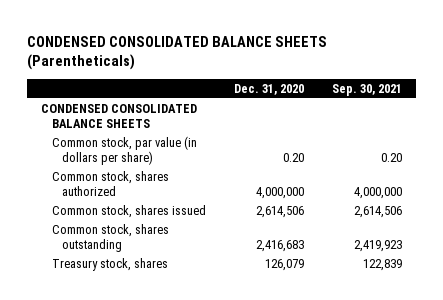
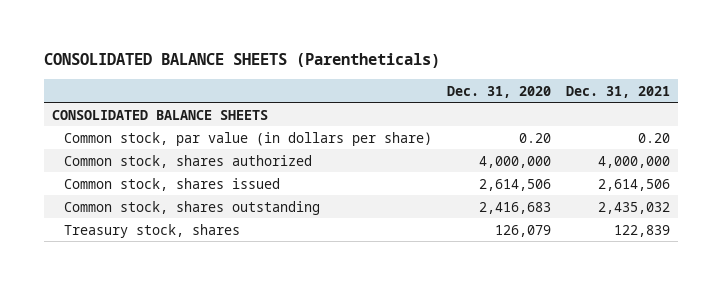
- CONDENSED CONSOLIDATED BALANCE SHEETS (Parentheticals)
+ CONSOLIDATED BALANCE SHEETS (Parentheticals)
- | Dec. 31, 2020 | Sep. 30, 2021
+ | Dec. 31, 2020 | Dec. 31, 2021
- CONDENSED CONSOLIDATED BALANCE SHEETS
+ CONSOLIDATED BALANCE SHEETS

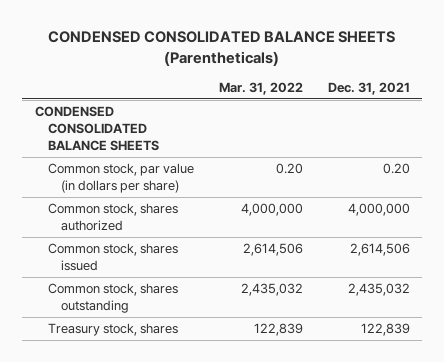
- CONSOLIDATED BALANCE SHEETS (Parentheticals)
+ CONDENSED CONSOLIDATED BALANCE SHEETS (Parentheticals)
- | Dec. 31, 2020 | Dec. 31, 2021
+ | Mar. 31, 2022 | Dec. 31, 2021
- CONSOLIDATED BALANCE SHEETS
+ CONDENSED CONSOLIDATED BALANCE SHEETS

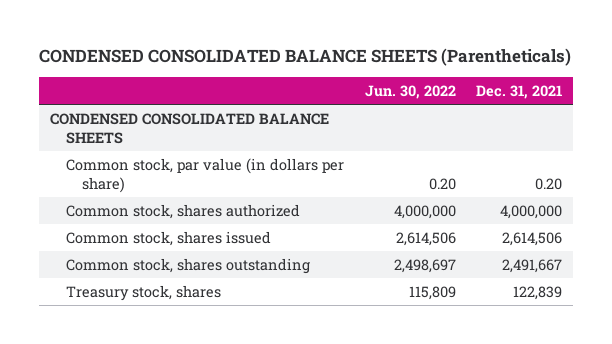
- | Mar. 31, 2022 | Dec. 31, 2021
+ | Jun. 30, 2022 | Dec. 31, 2021
- Common stock, shares outstanding | 2,435,032 | 2,435,032
+ Common stock, shares outstanding | 2,498,697 | 2,491,667

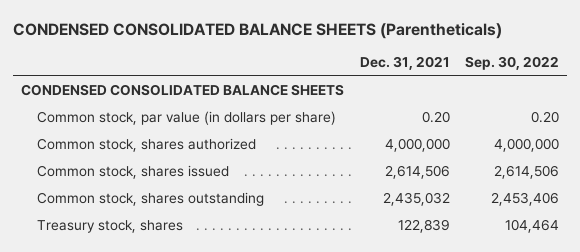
- | Jun. 30, 2022 | Dec. 31, 2021
+ | Dec. 31, 2021 | Sep. 30, 2022
- Common stock, shares outstanding | 2,498,697 | 2,491,667
+ Common stock, shares outstanding | 2,435,032 | 2,453,406

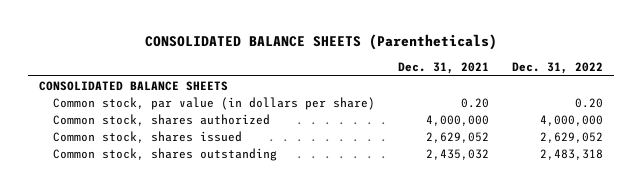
- CONDENSED CONSOLIDATED BALANCE SHEETS (Parentheticals)
+ CONSOLIDATED BALANCE SHEETS (Parentheticals)
- | Dec. 31, 2021 | Sep. 30, 2022
+ | Dec. 31, 2021 | Dec. 31, 2022
- CONDENSED CONSOLIDATED BALANCE SHEETS
+ CONSOLIDATED BALANCE SHEETS
- Common stock, shares issued | 2,614,506 | 2,614,506
+ Common stock, shares issued | 2,629,052 | 2,629,052
- Treasury stock, shares | 122,839 | 104,464

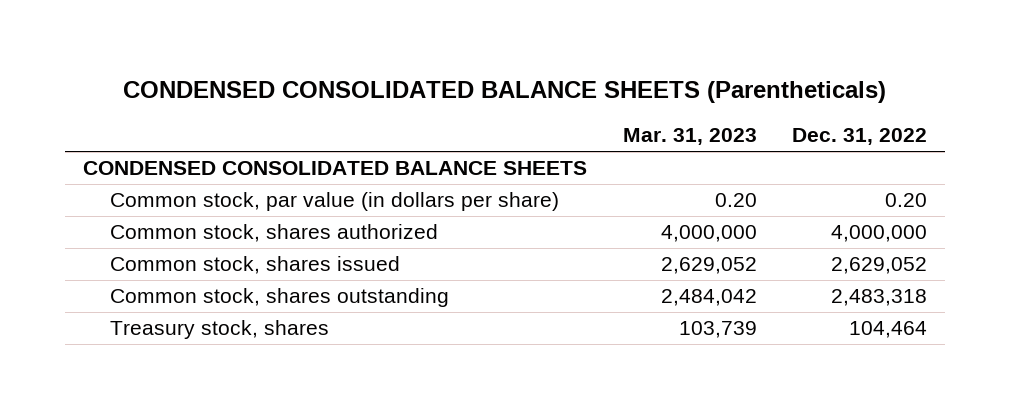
- CONSOLIDATED BALANCE SHEETS (Parentheticals)
+ CONDENSED CONSOLIDATED BALANCE SHEETS (Parentheticals)
- | Dec. 31, 2021 | Dec. 31, 2022
+ | Mar. 31, 2023 | Dec. 31, 2022
- CONSOLIDATED BALANCE SHEETS
+ CONDENSED CONSOLIDATED BALANCE SHEETS
+ Treasury stock, shares | 103,739 | 104,464

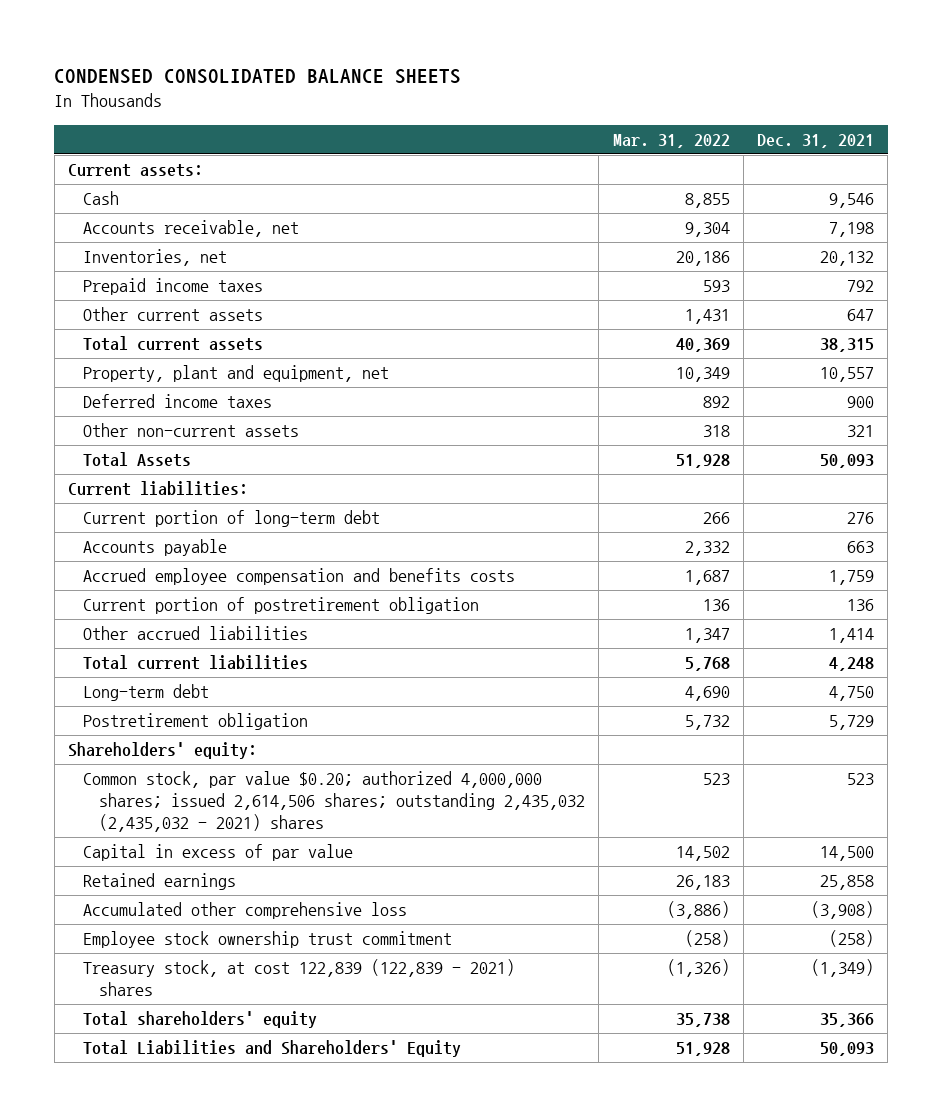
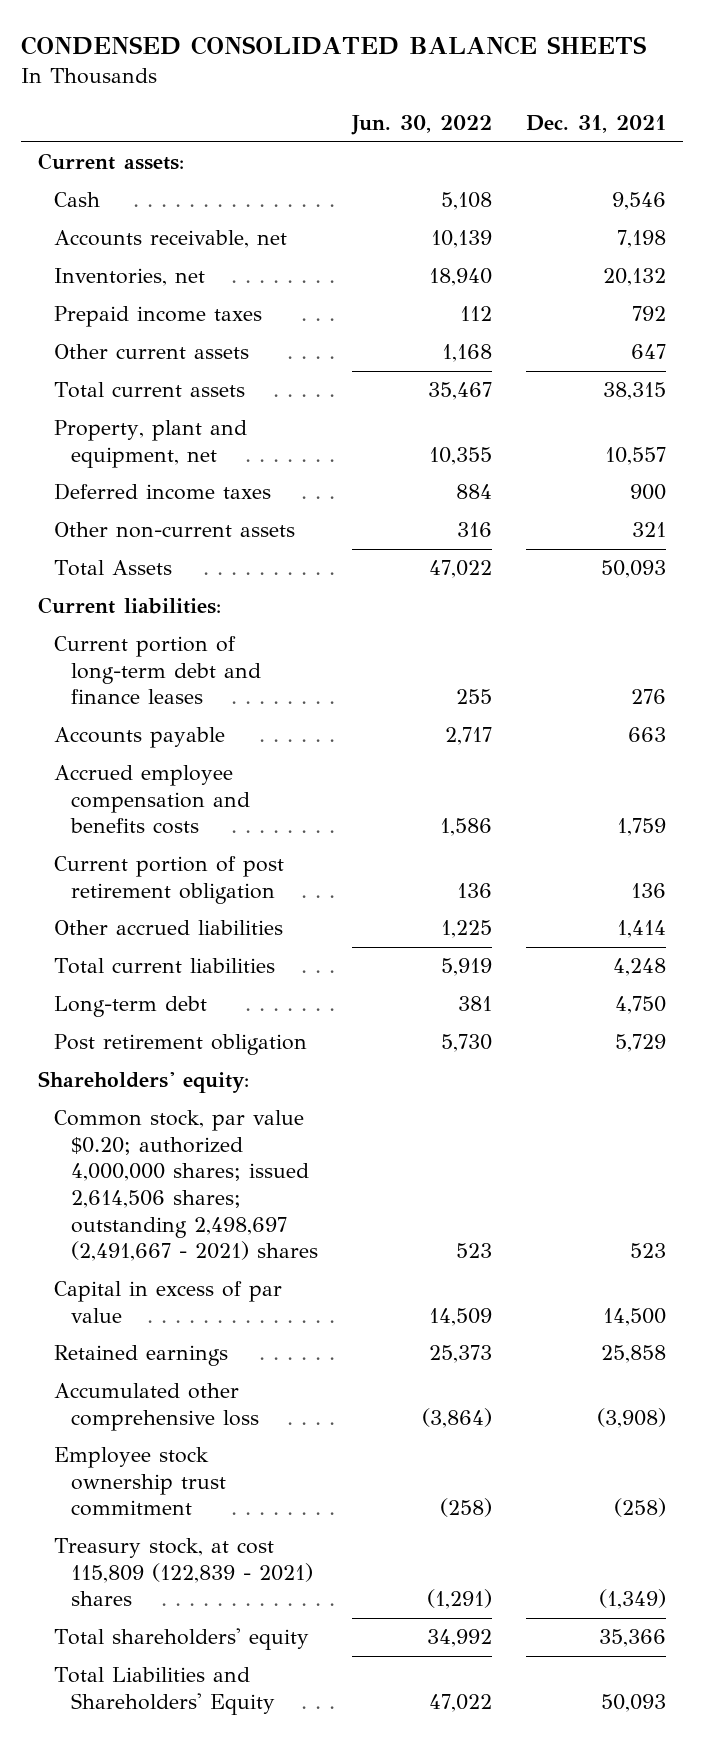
- | Mar. 31, 2022 | Dec. 31, 2021
+ | Jun. 30, 2022 | Dec. 31, 2021
- Current portion of long-term debt | 266 | 276
+ Current portion of long-term debt and finance leases | 255 | 276
- Current portion of postretirement obligation | 136 | 136
+ Current portion of post retirement obligation | 136 | 136
- Postretirement obligation | 5,732 | 5,729
+ Post retirement obligation | 5,730 | 5,729
- Common stock, par value $0.20; authorized 4,000,000 shares; issued 2,614,506 shares; outstanding 2,435,032 (2,435,032 - 2021) shares | 523 | 523
+ Common stock, par value $0.20; authorized 4,000,000 shares; issued 2,614,506 shares; outstanding 2,498,697 (2,491,667 - 2021) shares | 523 | 523
- Treasury stock, at cost 122,839 (122,839 - 2021) shares | (1,326) | (1,349)
+ Treasury stock, at cost 115,809 (122,839 - 2021) shares | (1,291) | (1,349)

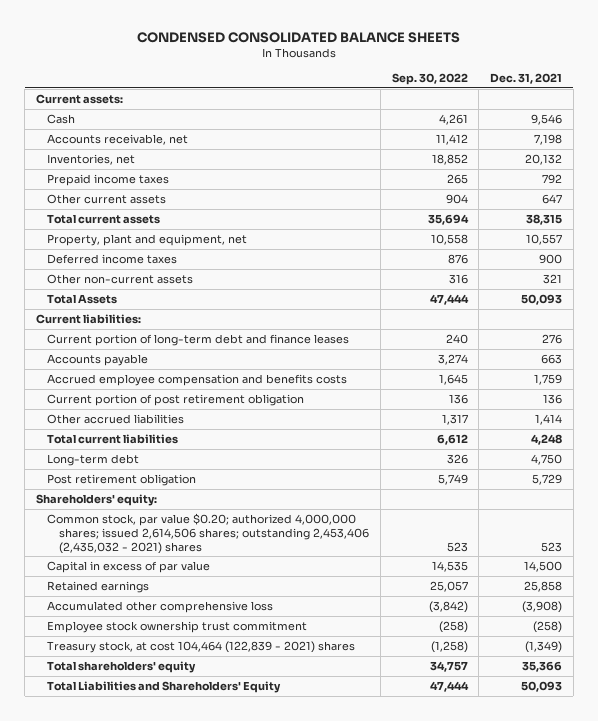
- | Jun. 30, 2022 | Dec. 31, 2021
+ | Sep. 30, 2022 | Dec. 31, 2021
- Common stock, par value $0.20; authorized 4,000,000 shares; issued 2,614,506 shares; outstanding 2,498,697 (2,491,667 - 2021) shares | 523 | 523
+ Common stock, par value $0.20; authorized 4,000,000 shares; issued 2,614,506 shares; outstanding 2,453,406 (2,435,032 - 2021) shares | 523 | 523
- Treasury stock, at cost 115,809 (122,839 - 2021) shares | (1,291) | (1,349)
+ Treasury stock, at cost 104,464 (122,839 - 2021) shares | (1,258) | (1,349)

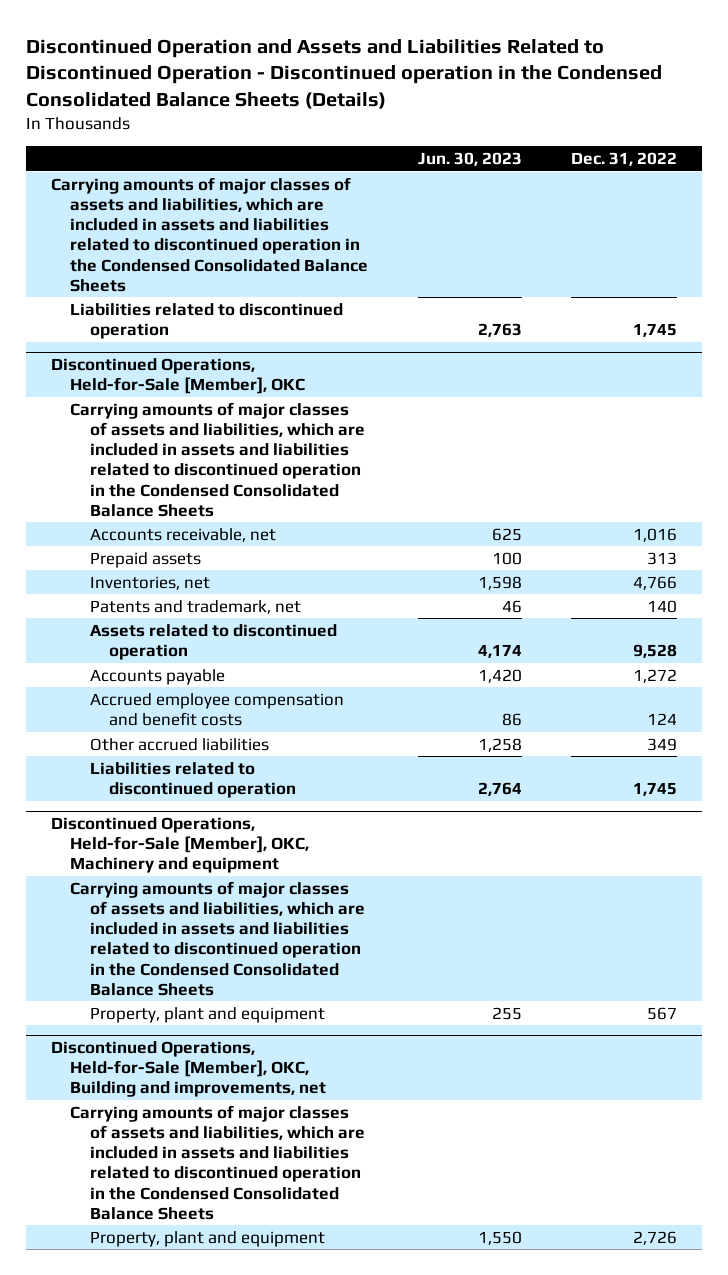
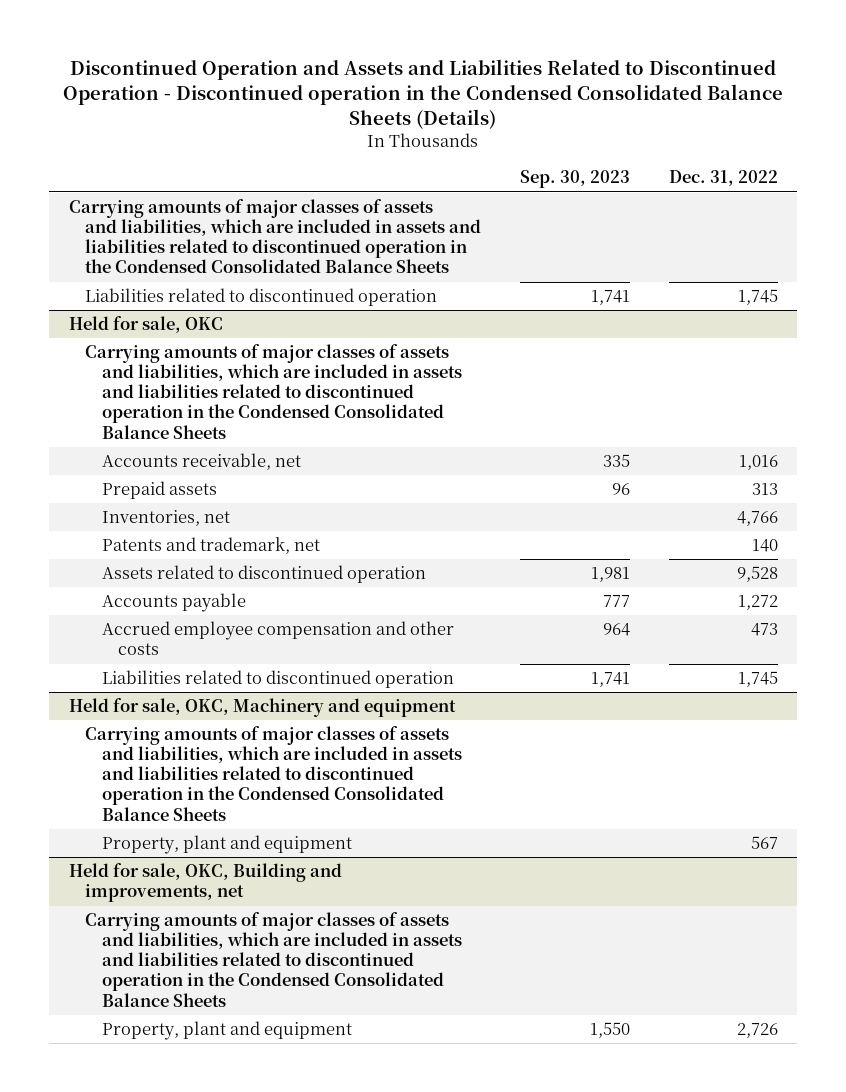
- | Jun. 30, 2023 | Dec. 31, 2022
+ | Sep. 30, 2023 | Dec. 31, 2022
- Discontinued Operations, Held-for-Sale [Member], OKC
+ Held for sale, OKC
- Accrued employee compensation and benefit costs | 86 | 124
- Other accrued liabilities | 1,258 | 349
+ Accrued employee compensation and other costs | 964 | 473
- Discontinued Operations, Held-for-Sale [Member], OKC, Machinery and equipment
+ Held for sale, OKC, Machinery and equipment
- Discontinued Operations, Held-for-Sale [Member], OKC, Building and improvements, net
+ Held for sale, OKC, Building and improvements, net

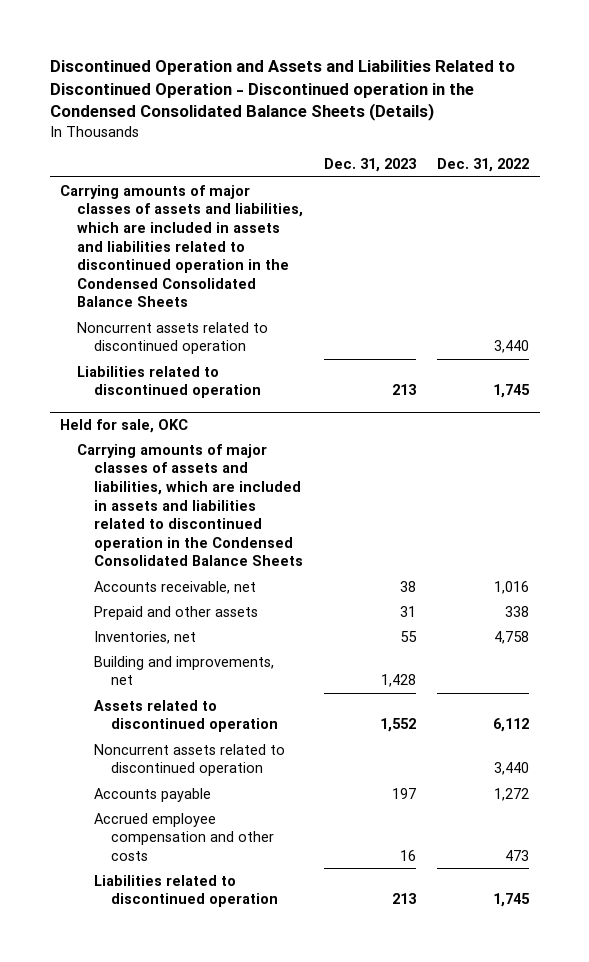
- | Sep. 30, 2023 | Dec. 31, 2022
+ | Dec. 31, 2023 | Dec. 31, 2022
+ Noncurrent assets related to discontinued operation | | 3,440
@ Held for sale, OKC
- Prepaid assets | 96 | 313
- Inventories, net | | 4,766
- Patents and trademark, net | | 140
- Assets related to discontinued operation | 1,981 | 9,528
+ Prepaid and other assets | 31 | 338
+ Inventories, net | 55 | 4,758
+ Building and improvements, net | 1,428 |
+ Assets related to discontinued operation | 1,552 | 6,112
+ Noncurrent assets related to discontinued operation | | 3,440
- Held for sale, OKC, Machinery and equipment
- Carrying amounts of major classes of assets and liabilities, which are included in assets and liabilities related to discontinued operation in the Condensed Consolidated Balance Sheets
- Property, plant and equipment | | 567
- Held for sale, OKC, Building and improvements, net
- Carrying amounts of major classes of assets and liabilities, which are included in assets and liabilities related to discontinued operation in the Condensed Consolidated Balance Sheets
- Property, plant and equipment | 1,550 | 2,726

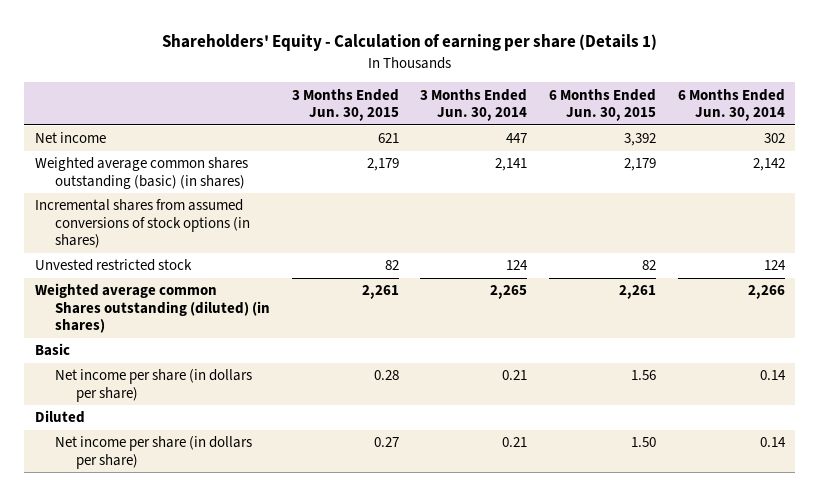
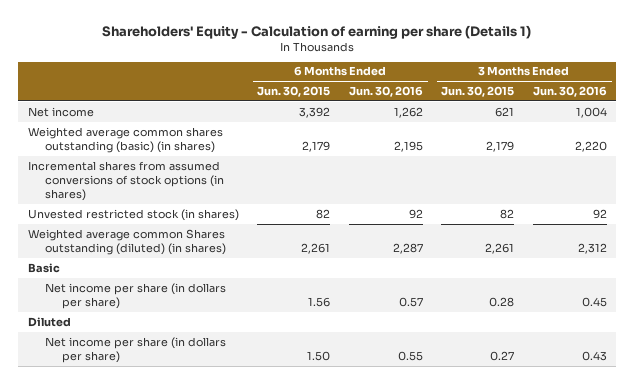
- | 3 Months Ended Jun. 30, 2015 | 3 Months Ended Jun. 30, 2014 | 6 Months Ended Jun. 30, 2015 | 6 Months Ended Jun. 30, 2014
+ | 6 Months Ended Jun. 30, 2015 | 6 Months Ended Jun. 30, 2016 | 3 Months Ended Jun. 30, 2015 | 3 Months Ended Jun. 30, 2016
- Unvested restricted stock | 82 | 124 | 82 | 124
+ Unvested restricted stock (in shares) | 82 | 92 | 82 | 92

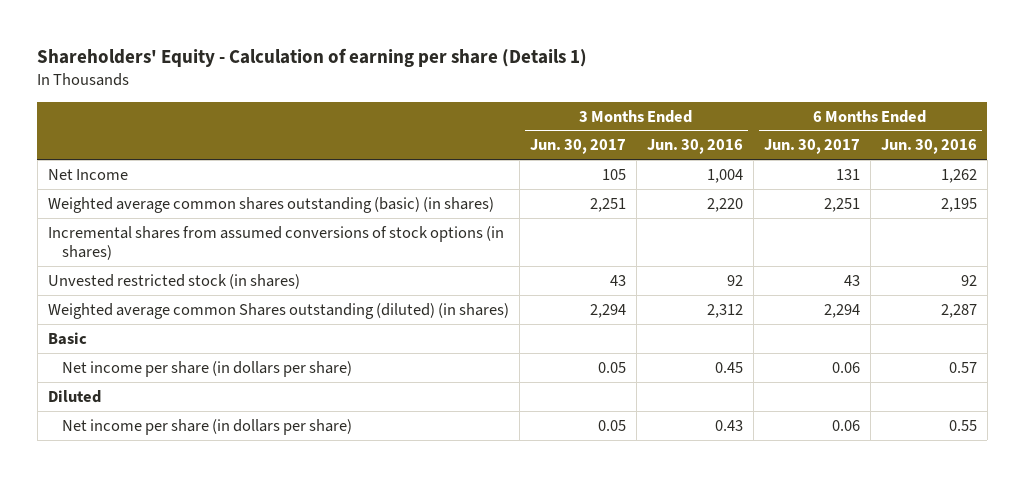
- | 6 Months Ended Jun. 30, 2015 | 6 Months Ended Jun. 30, 2016 | 3 Months Ended Jun. 30, 2015 | 3 Months Ended Jun. 30, 2016
+ | 3 Months Ended Jun. 30, 2017 | 3 Months Ended Jun. 30, 2016 | 6 Months Ended Jun. 30, 2017 | 6 Months Ended Jun. 30, 2016
- Net income | 3,392 | 1,262 | 621 | 1,004
+ Net Income | 105 | 1,004 | 131 | 1,262

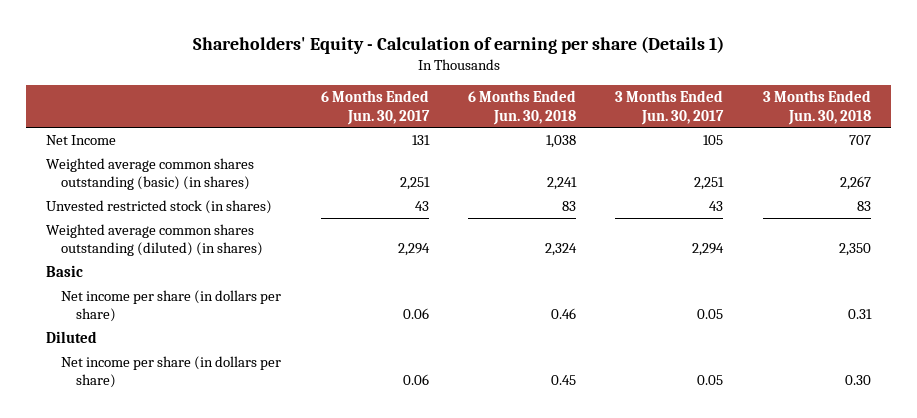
- | 3 Months Ended Jun. 30, 2017 | 3 Months Ended Jun. 30, 2016 | 6 Months Ended Jun. 30, 2017 | 6 Months Ended Jun. 30, 2016
+ | 6 Months Ended Jun. 30, 2017 | 6 Months Ended Jun. 30, 2018 | 3 Months Ended Jun. 30, 2017 | 3 Months Ended Jun. 30, 2018
- Incremental shares from assumed conversions of stock options (in shares)
- Weighted average common Shares outstanding (diluted) (in shares) | 2,294 | 2,312 | 2,294 | 2,287
+ Weighted average common shares outstanding (diluted) (in shares) | 2,294 | 2,324 | 2,294 | 2,350

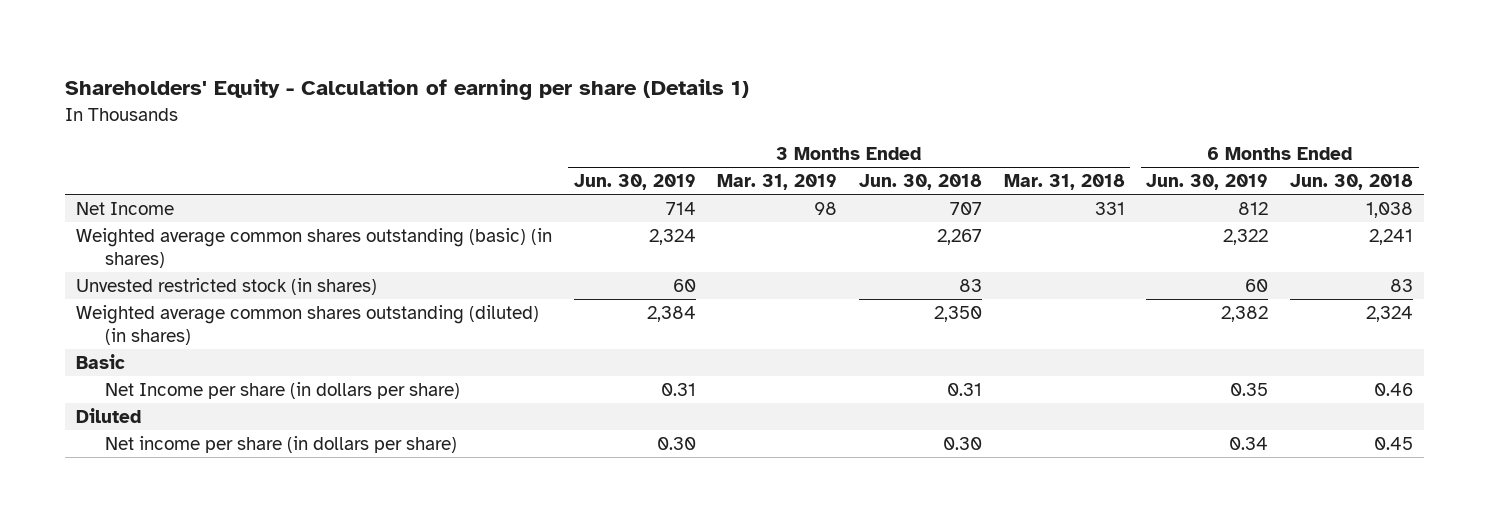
- | 6 Months Ended Jun. 30, 2017 | 6 Months Ended Jun. 30, 2018 | 3 Months Ended Jun. 30, 2017 | 3 Months Ended Jun. 30, 2018
+ | 3 Months Ended Jun. 30, 2019 | 3 Months Ended Mar. 31, 2019 | 3 Months Ended Jun. 30, 2018 | 3 Months Ended Mar. 31, 2018 | 6 Months Ended Jun. 30, 2019 | 6 Months Ended Jun. 30, 2018
- Net income per share (in dollars per share) | 0.06 | 0.46 | 0.05 | 0.31
+ Net Income per share (in dollars per share) | 0.31 | | 0.31 | | 0.35 | 0.46

